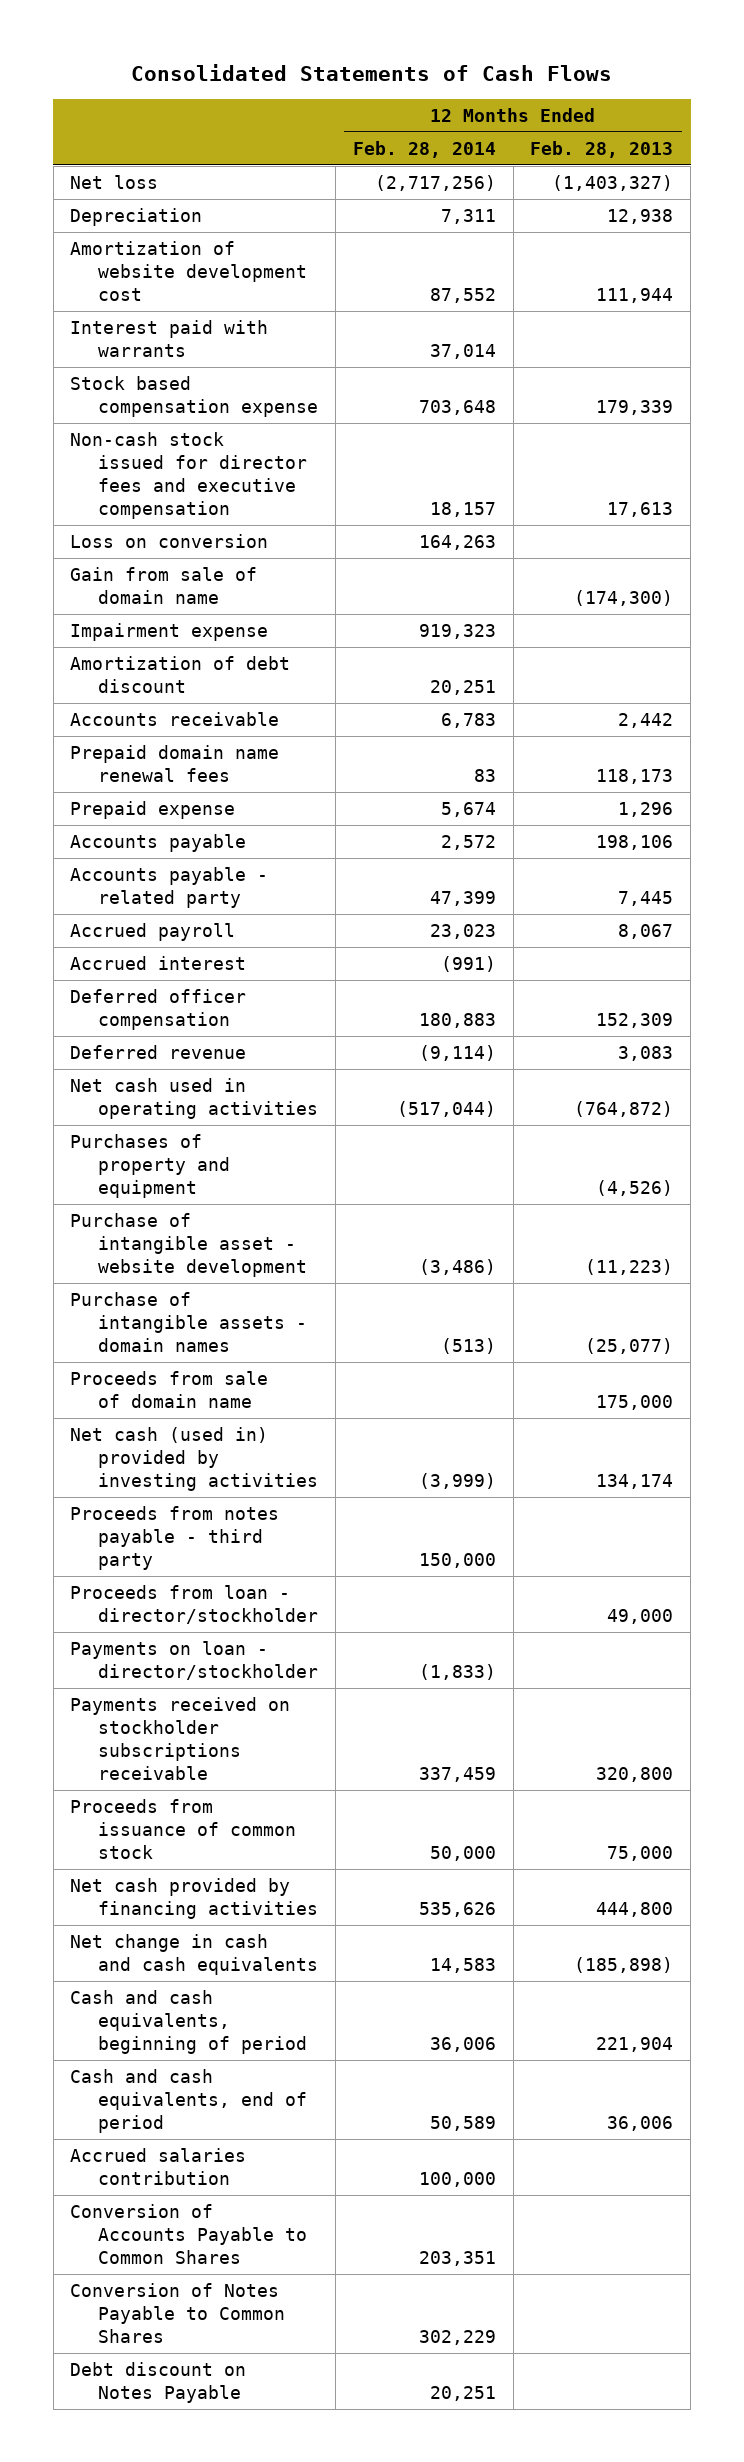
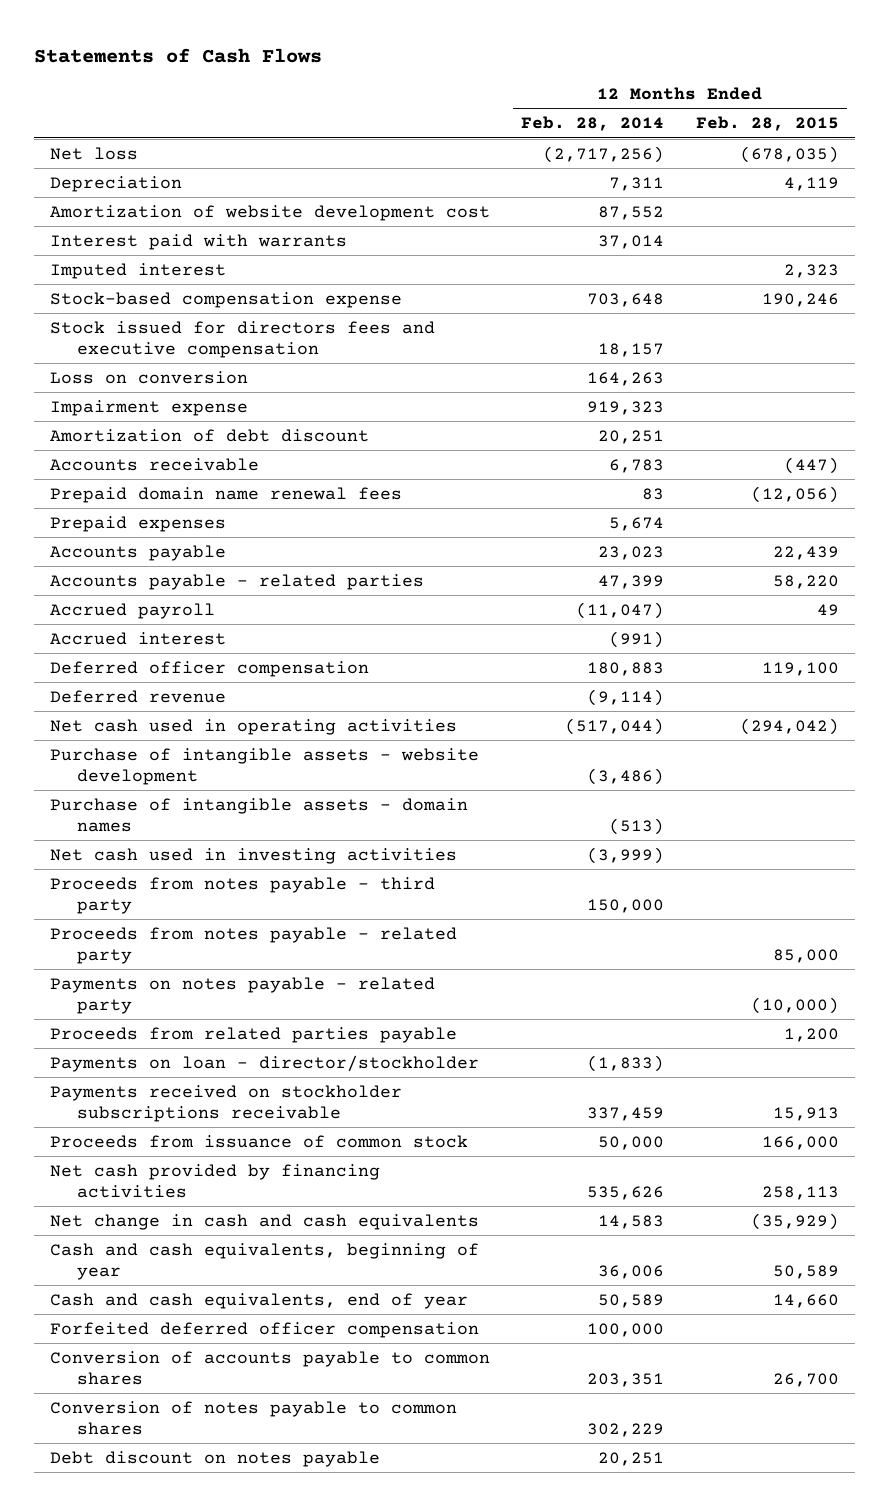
- Consolidated Statements of Cash Flows
+ Statements of Cash Flows
- | 12 Months Ended Feb. 28, 2014 | 12 Months Ended Feb. 28, 2013
+ | 12 Months Ended Feb. 28, 2014 | 12 Months Ended Feb. 28, 2015
- Stock based compensation expense | 703,648 | 179,339
- Non-cash stock issued for director fees and executive compensation | 18,157 | 17,613
+ Imputed interest | | 2,323
+ Stock-based compensation expense | 703,648 | 190,246
+ Stock issued for directors fees and executive compensation | 18,157 |
- Gain from sale of domain name | | (174,300)
- Prepaid expense | 5,674 | 1,296
- Accounts payable | 2,572 | 198,106
- Accounts payable - related party | 47,399 | 7,445
- Accrued payroll | 23,023 | 8,067
+ Prepaid expenses | 5,674 |
+ Accounts payable | 23,023 | 22,439
+ Accounts payable - related parties | 47,399 | 58,220
+ Accrued payroll | (11,047) | 49
- Purchases of property and equipment | | (4,526)
- Purchase of intangible asset - website development | (3,486) | (11,223)
+ Purchase of intangible assets - website development | (3,486) |
- Proceeds from sale of domain name | | 175,000
- Net cash (used in) provided by investing activities | (3,999) | 134,174
+ Net cash used in investing activities | (3,999) |
- Proceeds from loan - director/stockholder | | 49,000
+ Proceeds from notes payable - related party | | 85,000
+ Payments on notes payable - related party | | (10,000)
+ Proceeds from related parties payable | | 1,200
- Cash and cash equivalents, beginning of period | 36,006 | 221,904
- Cash and cash equivalents, end of period | 50,589 | 36,006
- Accrued salaries contribution | 100,000 |
- Conversion of Accounts Payable to Common Shares | 203,351 |
- Conversion of Notes Payable to Common Shares | 302,229 |
- Debt discount on Notes Payable | 20,251 |
+ Cash and cash equivalents, beginning of year | 36,006 | 50,589
+ Cash and cash equivalents, end of year | 50,589 | 14,660
+ Forfeited deferred officer compensation | 100,000 |
+ Conversion of accounts payable to common shares | 203,351 | 26,700
+ Conversion of notes payable to common shares | 302,229 |
+ Debt discount on notes payable | 20,251 |

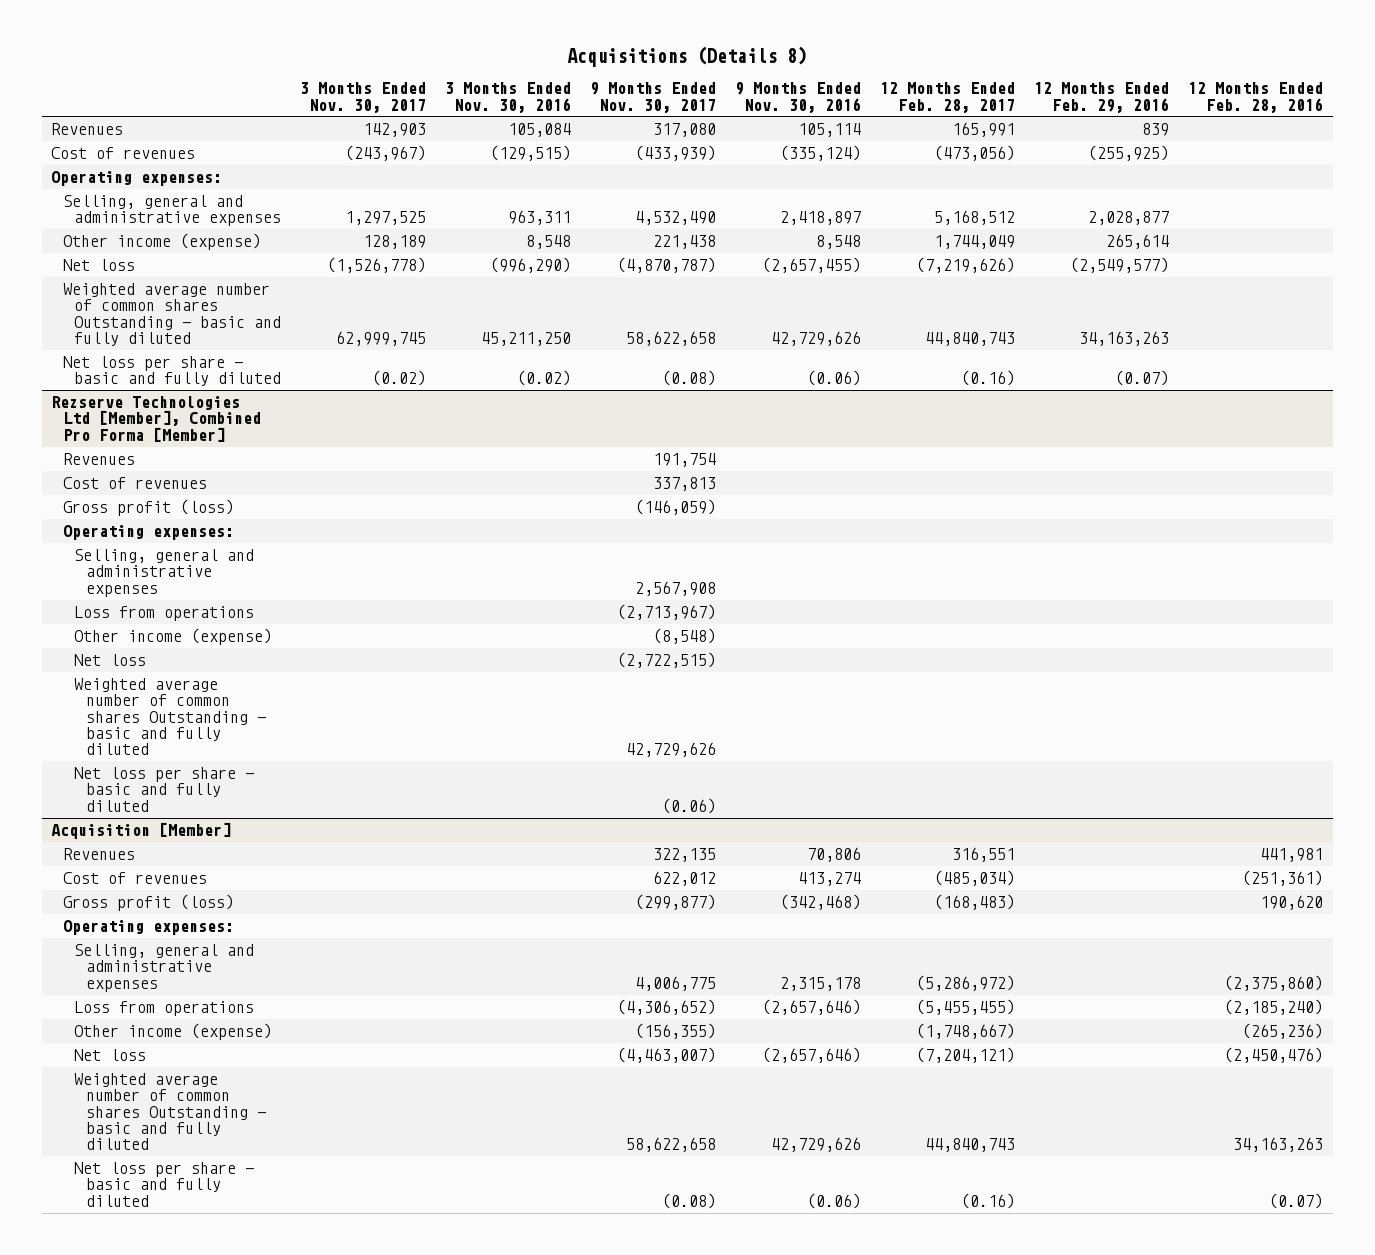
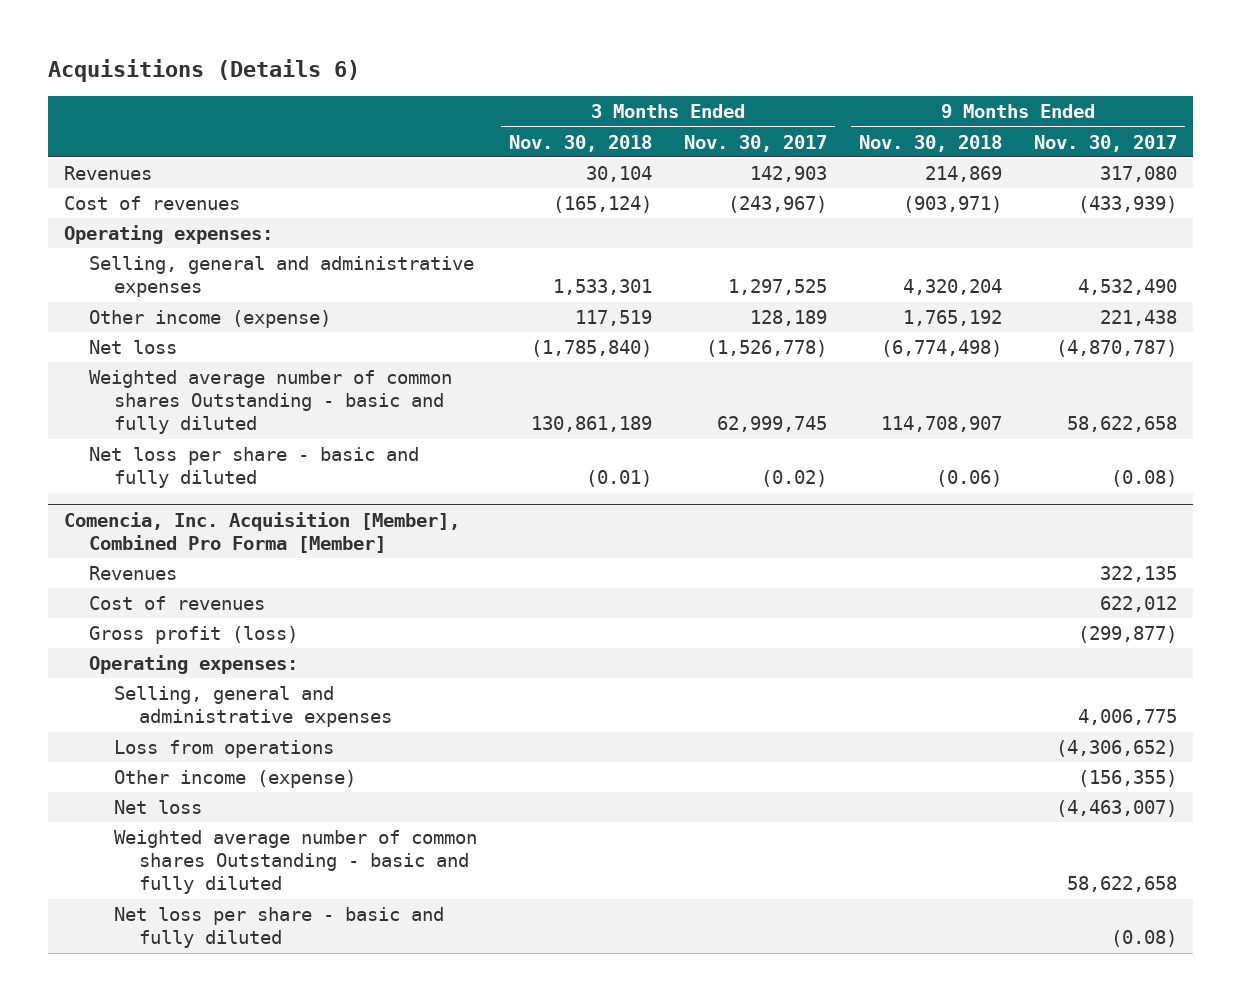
- Acquisitions (Details 8)
+ Acquisitions (Details 6)
- | 3 Months Ended Nov. 30, 2017 | 3 Months Ended Nov. 30, 2016 | 9 Months Ended Nov. 30, 2017 | 9 Months Ended Nov. 30, 2016 | 12 Months Ended Feb. 28, 2017 | 12 Months Ended Feb. 29, 2016 | 12 Months Ended Feb. 28, 2016
+ | 3 Months Ended Nov. 30, 2018 | 3 Months Ended Nov. 30, 2017 | 9 Months Ended Nov. 30, 2018 | 9 Months Ended Nov. 30, 2017
- Rezserve Technologies Ltd [Member], Combined Pro Forma [Member]
- Revenues | | | 191,754 | | | |
- Cost of revenues | | | 337,813 | | | |
- Gross profit (loss) | | | (146,059) | | | |
- Operating expenses:
- Selling, general and administrative expenses | | | 2,567,908 | | | |
- Loss from operations | | | (2,713,967) | | | |
- Other income (expense) | | | (8,548) | | | |
- Net loss | | | (2,722,515) | | | |
- Weighted average number of common shares Outstanding - basic and fully diluted | | | 42,729,626 | | | |
- Net loss per share - basic and fully diluted | | | (0.06) | | | |
- Acquisition [Member]
+ Comencia, Inc. Acquisition [Member], Combined Pro Forma [Member]

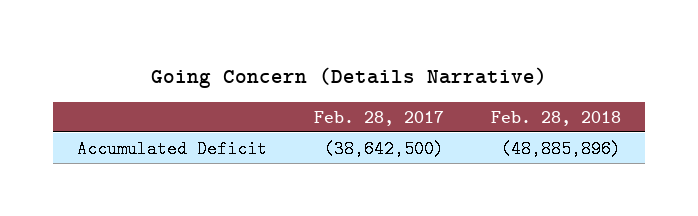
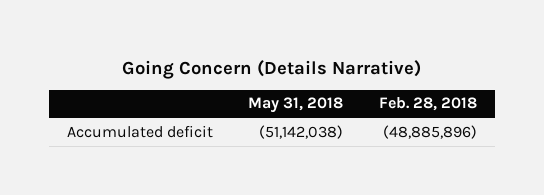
- | Feb. 28, 2017 | Feb. 28, 2018
+ | May 31, 2018 | Feb. 28, 2018
- Accumulated Deficit | (38,642,500) | (48,885,896)
+ Accumulated deficit | (51,142,038) | (48,885,896)

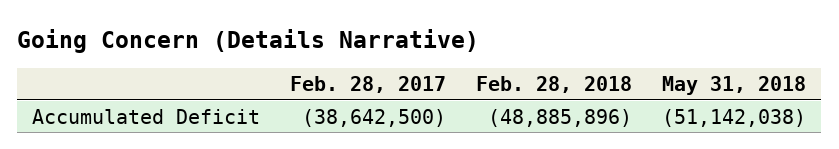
- | May 31, 2018 | Feb. 28, 2018
+ | Feb. 28, 2017 | Feb. 28, 2018 | May 31, 2018
- Accumulated deficit | (51,142,038) | (48,885,896)
+ Accumulated Deficit | (38,642,500) | (48,885,896) | (51,142,038)

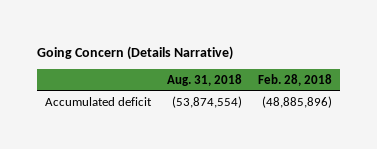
- | Feb. 28, 2017 | Feb. 28, 2018 | May 31, 2018
+ | Aug. 31, 2018 | Feb. 28, 2018
- Accumulated Deficit | (38,642,500) | (48,885,896) | (51,142,038)
+ Accumulated deficit | (53,874,554) | (48,885,896)

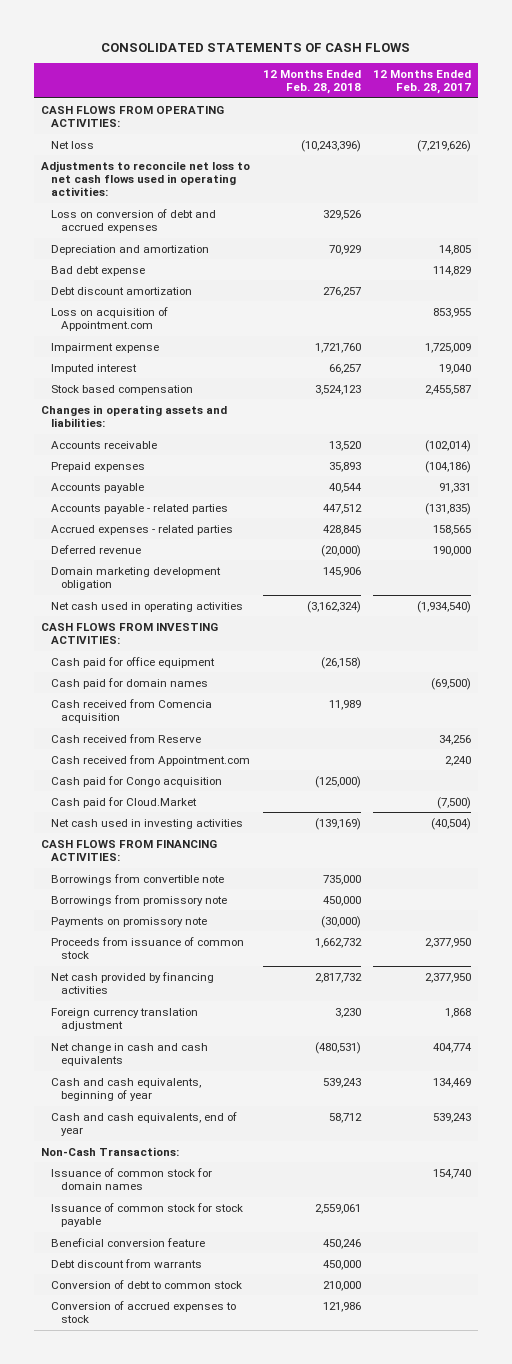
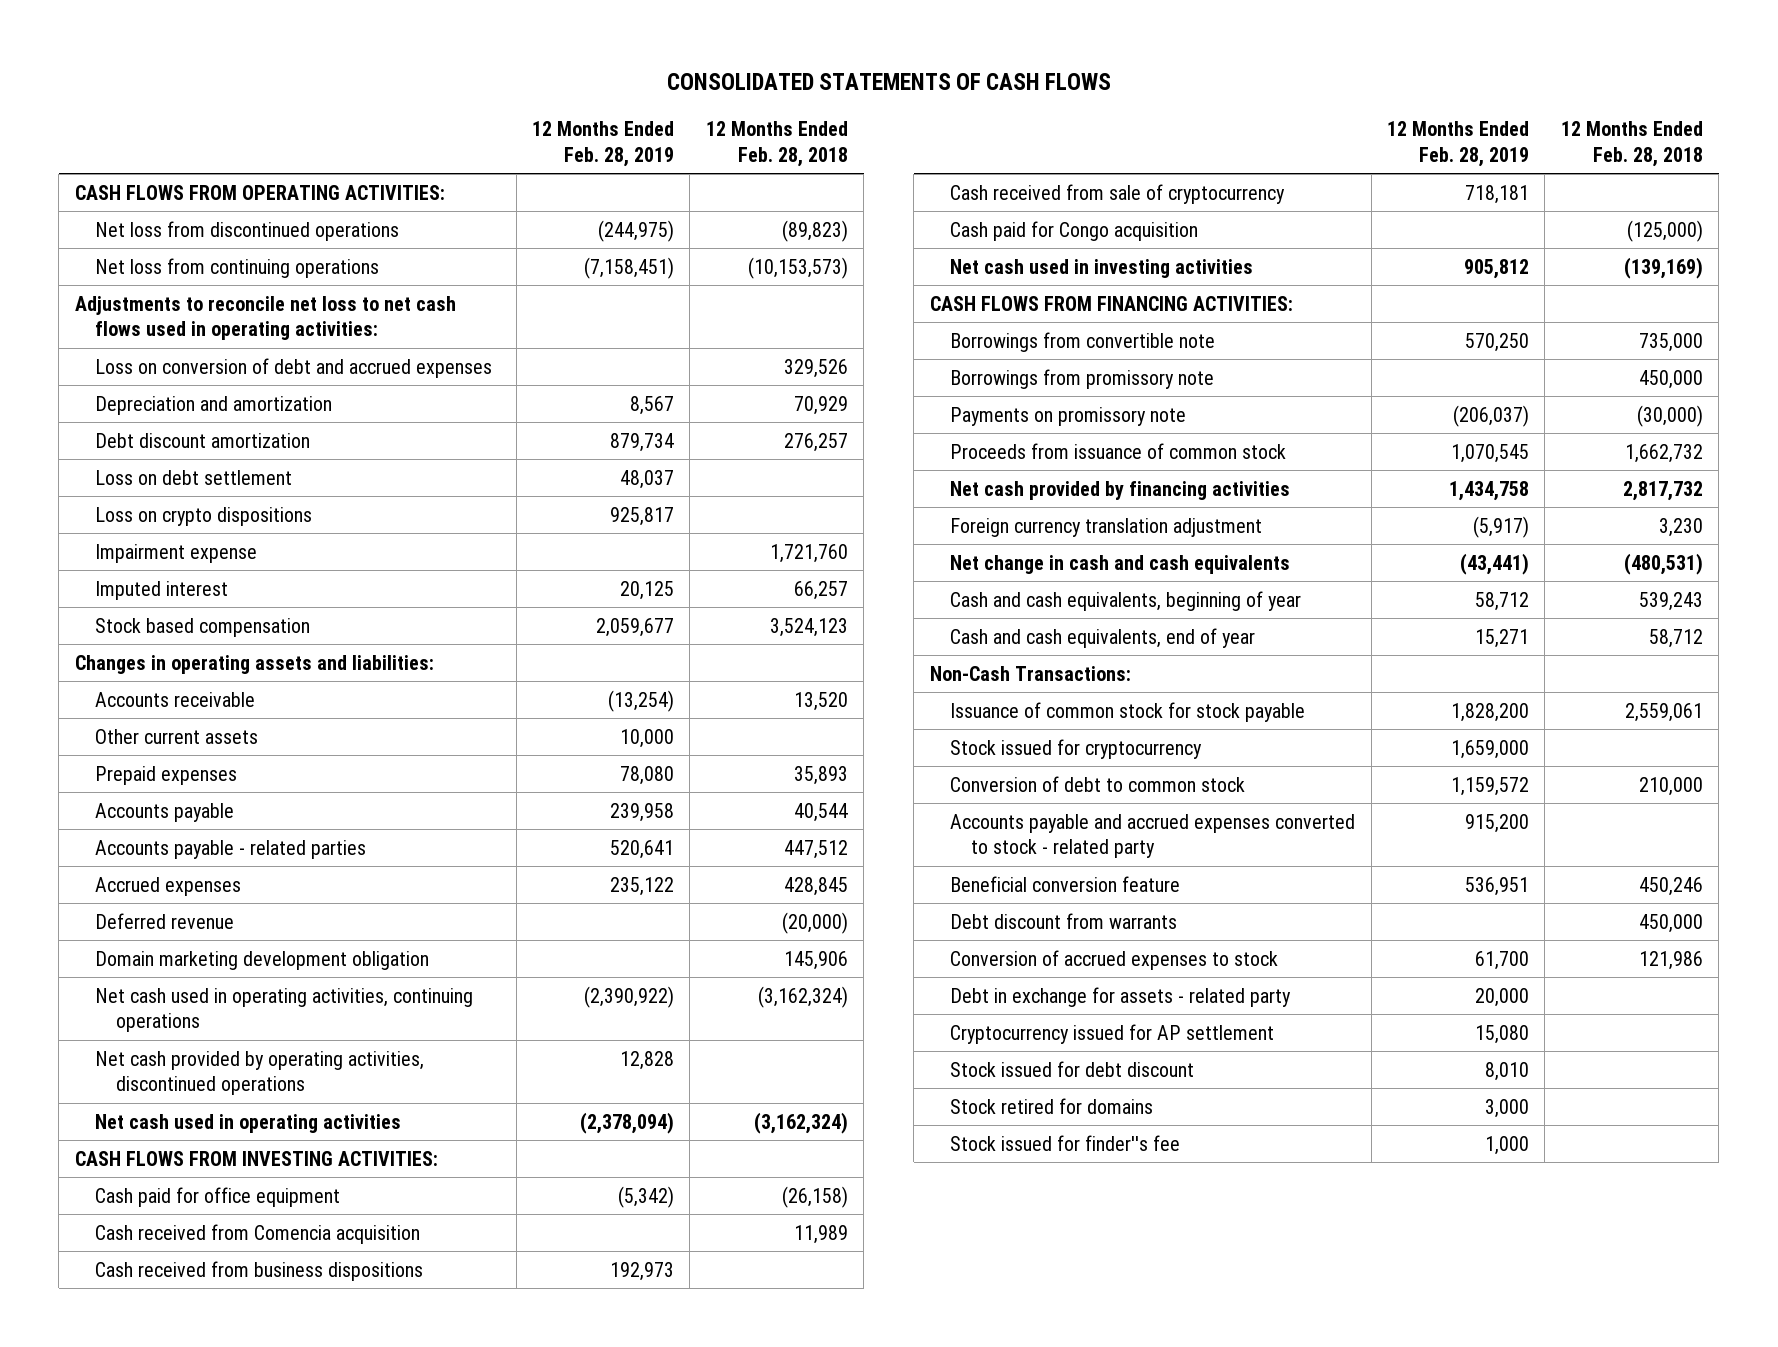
- | 12 Months Ended Feb. 28, 2018 | 12 Months Ended Feb. 28, 2017
+ | 12 Months Ended Feb. 28, 2019 | 12 Months Ended Feb. 28, 2018
- Net loss | (10,243,396) | (7,219,626)
+ Net loss from discontinued operations | (244,975) | (89,823)
+ Net loss from continuing operations | (7,158,451) | (10,153,573)
- Bad debt expense | | 114,829
- Loss on acquisition of Appointment.com | | 853,955
+ Loss on debt settlement | 48,037 |
+ Loss on crypto dispositions | 925,817 |
+ Other current assets | 10,000 |
- Accrued expenses - related parties | 428,845 | 158,565
+ Accrued expenses | 235,122 | 428,845
+ Net cash used in operating activities, continuing operations | (2,390,922) | (3,162,324)
+ Net cash provided by operating activities, discontinued operations | 12,828 |
- Cash paid for domain names | | (69,500)
- Cash received from Reserve | | 34,256
- Cash received from Appointment.com | | 2,240
+ Cash received from business dispositions | 192,973 |
+ Cash received from sale of cryptocurrency | 718,181 |
- Cash paid for Cloud.Market | | (7,500)
- Issuance of common stock for domain names | | 154,740
+ Stock issued for cryptocurrency | 1,659,000 |
moved up: Conversion of debt to common stock | 1,159,572 | 210,000
+ Accounts payable and accrued expenses converted to stock - related party | 915,200 |
+ Debt in exchange for assets - related party | 20,000 |
+ Cryptocurrency issued for AP settlement | 15,080 |
+ Stock issued for debt discount | 8,010 |
+ Stock retired for domains | 3,000 |
+ Stock issued for finder''s fee | 1,000 |

